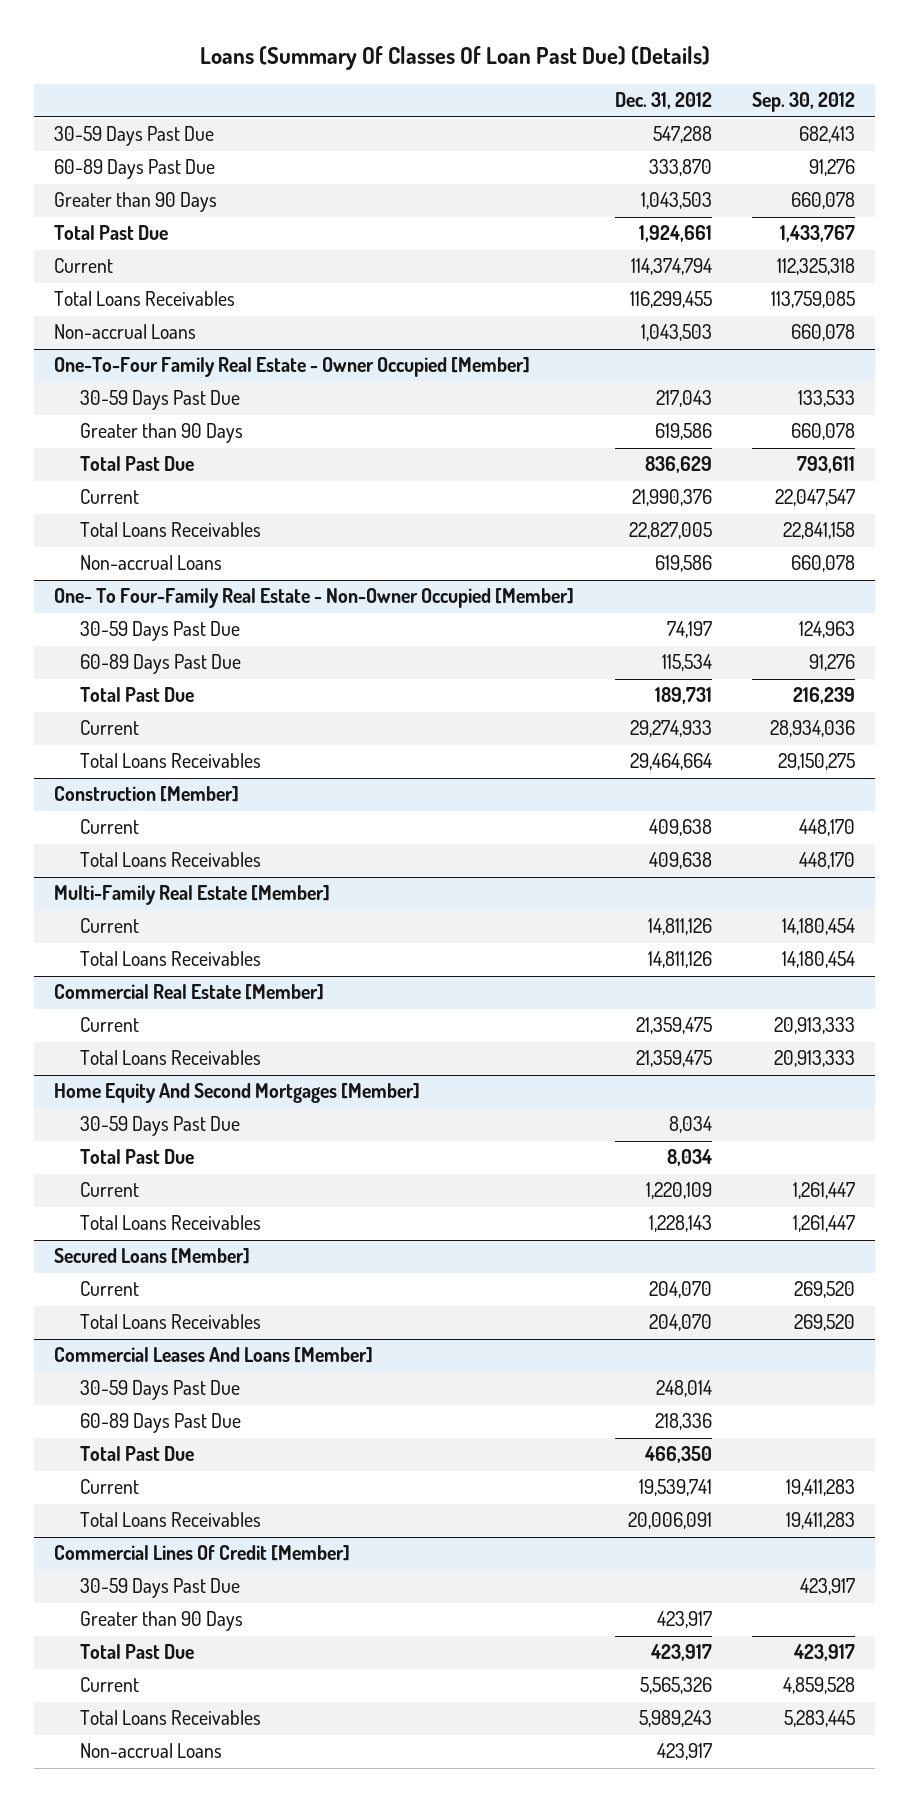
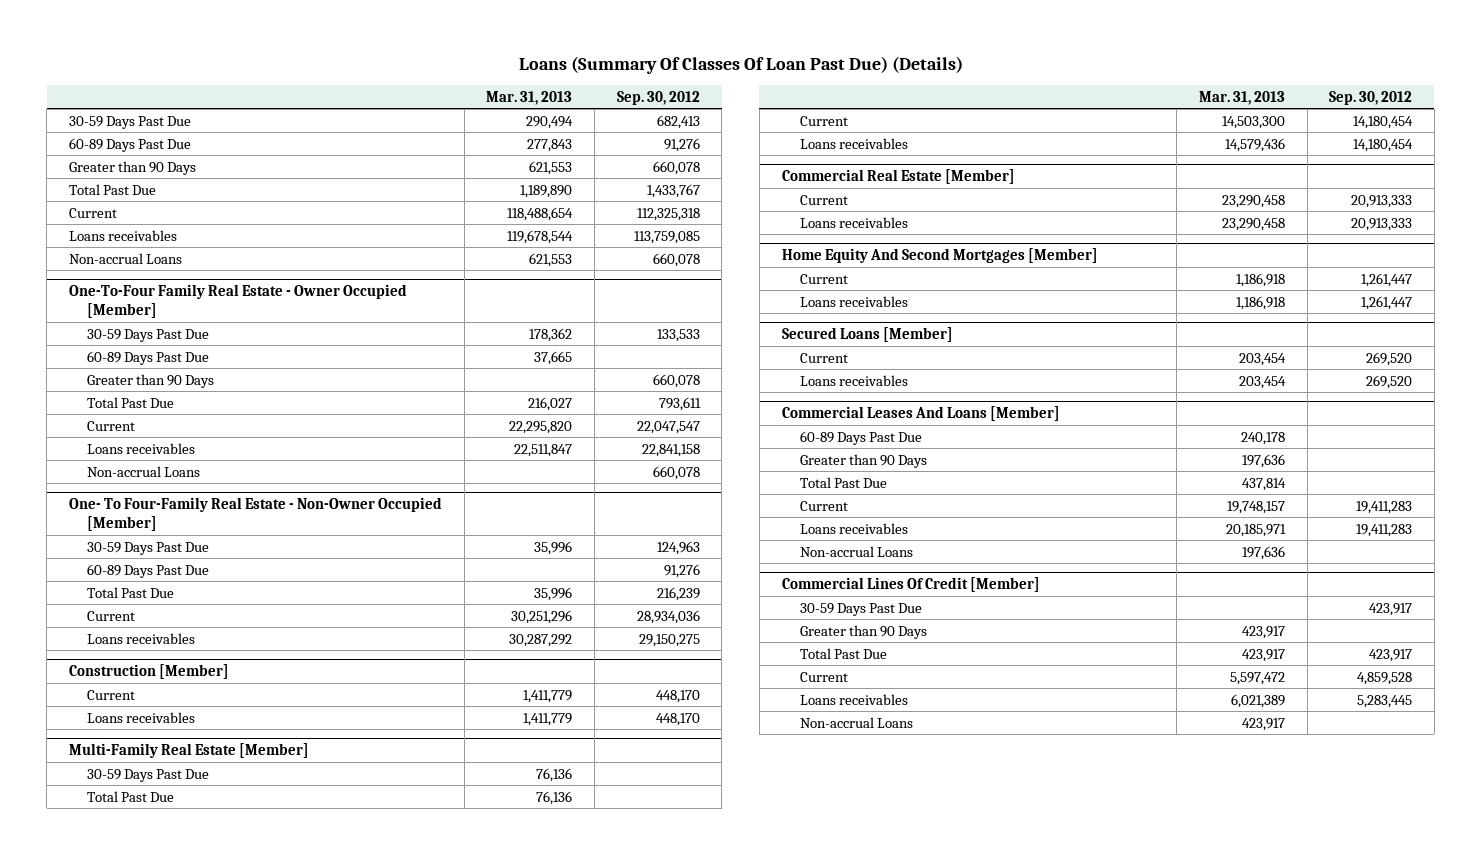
- | Dec. 31, 2012 | Sep. 30, 2012
+ | Mar. 31, 2013 | Sep. 30, 2012
- Total Loans Receivables | 116,299,455 | 113,759,085
+ Loans receivables | 119,678,544 | 113,759,085
@ One-To-Four Family Real Estate - Owner Occupied [Member]
+ 60-89 Days Past Due | 37,665 |
- Total Loans Receivables | 22,827,005 | 22,841,158
+ Loans receivables | 22,511,847 | 22,841,158
@ One- To Four-Family Real Estate - Non-Owner Occupied [Member]
- Total Loans Receivables | 29,464,664 | 29,150,275
+ Loans receivables | 30,287,292 | 29,150,275
@ Construction [Member]
- Total Loans Receivables | 409,638 | 448,170
+ Loans receivables | 1,411,779 | 448,170
@ Multi-Family Real Estate [Member]
+ 30-59 Days Past Due | 76,136 |
+ Total Past Due | 76,136 |
- Total Loans Receivables | 14,811,126 | 14,180,454
+ Loans receivables | 14,579,436 | 14,180,454
@ Commercial Real Estate [Member]
- Total Loans Receivables | 21,359,475 | 20,913,333
+ Loans receivables | 23,290,458 | 20,913,333
@ Home Equity And Second Mortgages [Member]
- 30-59 Days Past Due | 8,034 |
- Total Past Due | 8,034 |
- Total Loans Receivables | 1,228,143 | 1,261,447
+ Loans receivables | 1,186,918 | 1,261,447
@ Secured Loans [Member]
- Total Loans Receivables | 204,070 | 269,520
+ Loans receivables | 203,454 | 269,520
@ Commercial Leases And Loans [Member]
- 30-59 Days Past Due | 248,014 |
+ Greater than 90 Days | 197,636 |
- Total Loans Receivables | 20,006,091 | 19,411,283
+ Loans receivables | 20,185,971 | 19,411,283
+ Non-accrual Loans | 197,636 |
@ Commercial Lines Of Credit [Member]
- Total Loans Receivables | 5,989,243 | 5,283,445
+ Loans receivables | 6,021,389 | 5,283,445

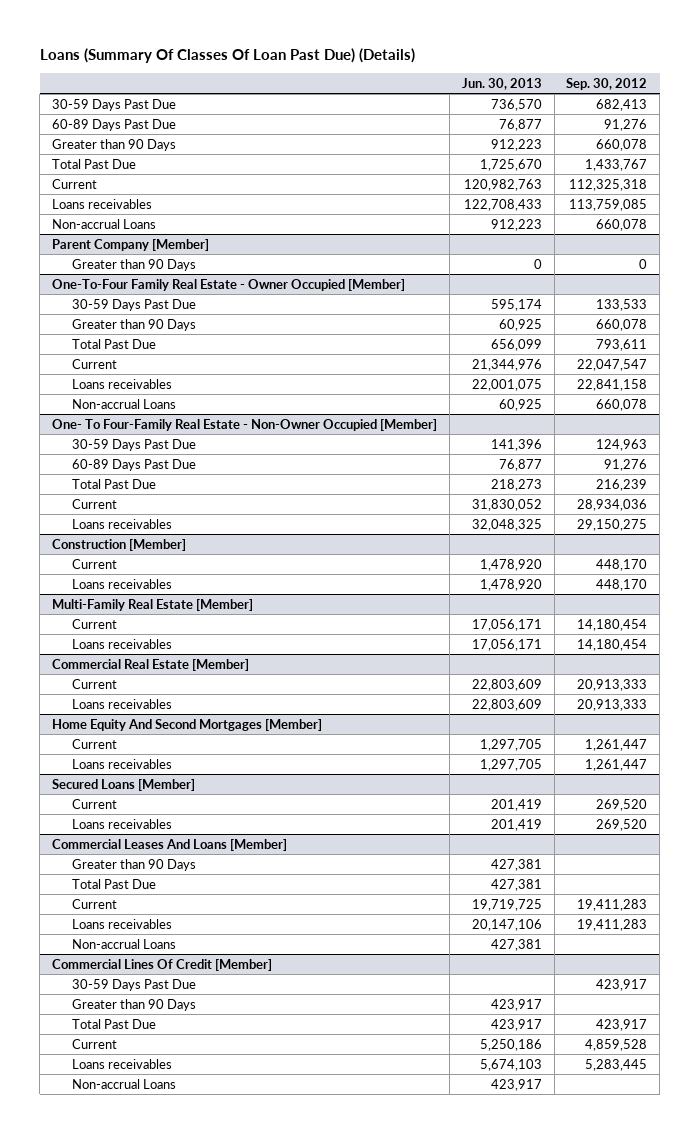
- | Mar. 31, 2013 | Sep. 30, 2012
+ | Jun. 30, 2013 | Sep. 30, 2012
+ Parent Company [Member]
+ Greater than 90 Days | 0 | 0
@ One-To-Four Family Real Estate - Owner Occupied [Member]
- 60-89 Days Past Due | 37,665 |
@ Multi-Family Real Estate [Member]
- 30-59 Days Past Due | 76,136 |
- Total Past Due | 76,136 |
@ Commercial Leases And Loans [Member]
- 60-89 Days Past Due | 240,178 |

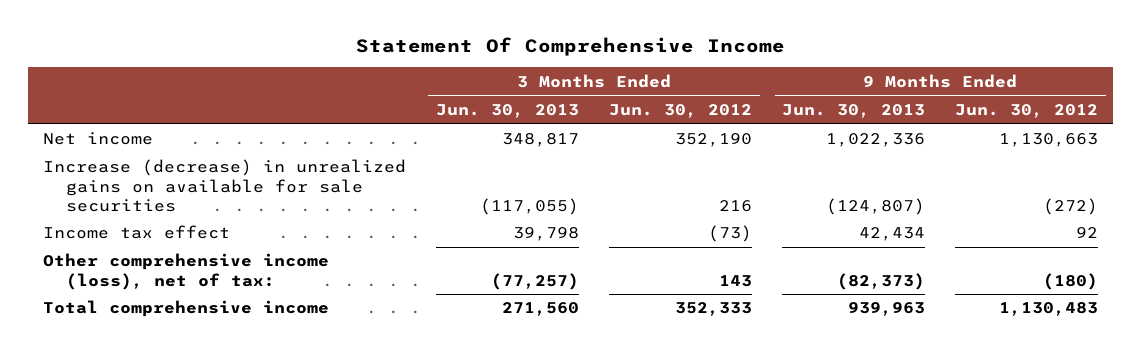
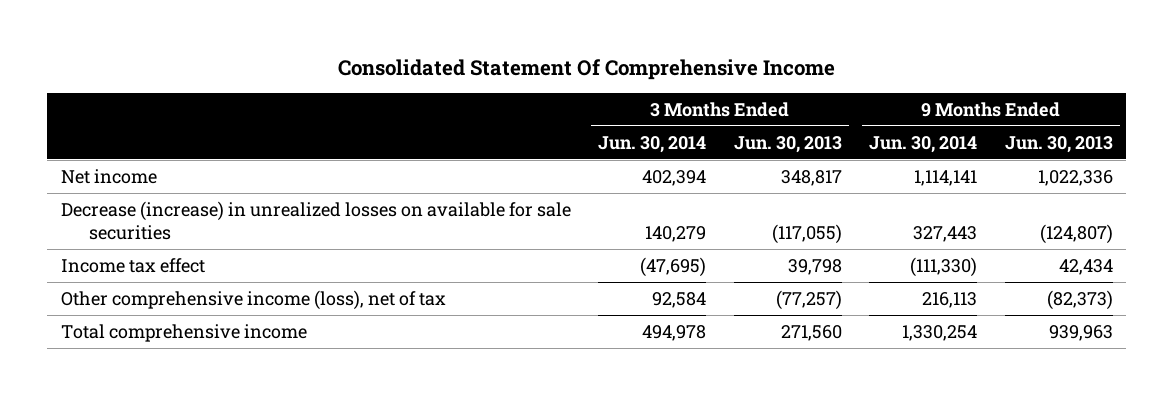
- Statement Of Comprehensive Income
+ Consolidated Statement Of Comprehensive Income
- | 3 Months Ended Jun. 30, 2013 | 3 Months Ended Jun. 30, 2012 | 9 Months Ended Jun. 30, 2013 | 9 Months Ended Jun. 30, 2012
+ | 3 Months Ended Jun. 30, 2014 | 3 Months Ended Jun. 30, 2013 | 9 Months Ended Jun. 30, 2014 | 9 Months Ended Jun. 30, 2013
- Increase (decrease) in unrealized gains on available for sale securities | (117,055) | 216 | (124,807) | (272)
+ Decrease (increase) in unrealized losses on available for sale securities | 140,279 | (117,055) | 327,443 | (124,807)
- Other comprehensive income (loss), net of tax: | (77,257) | 143 | (82,373) | (180)
+ Other comprehensive income (loss), net of tax | 92,584 | (77,257) | 216,113 | (82,373)

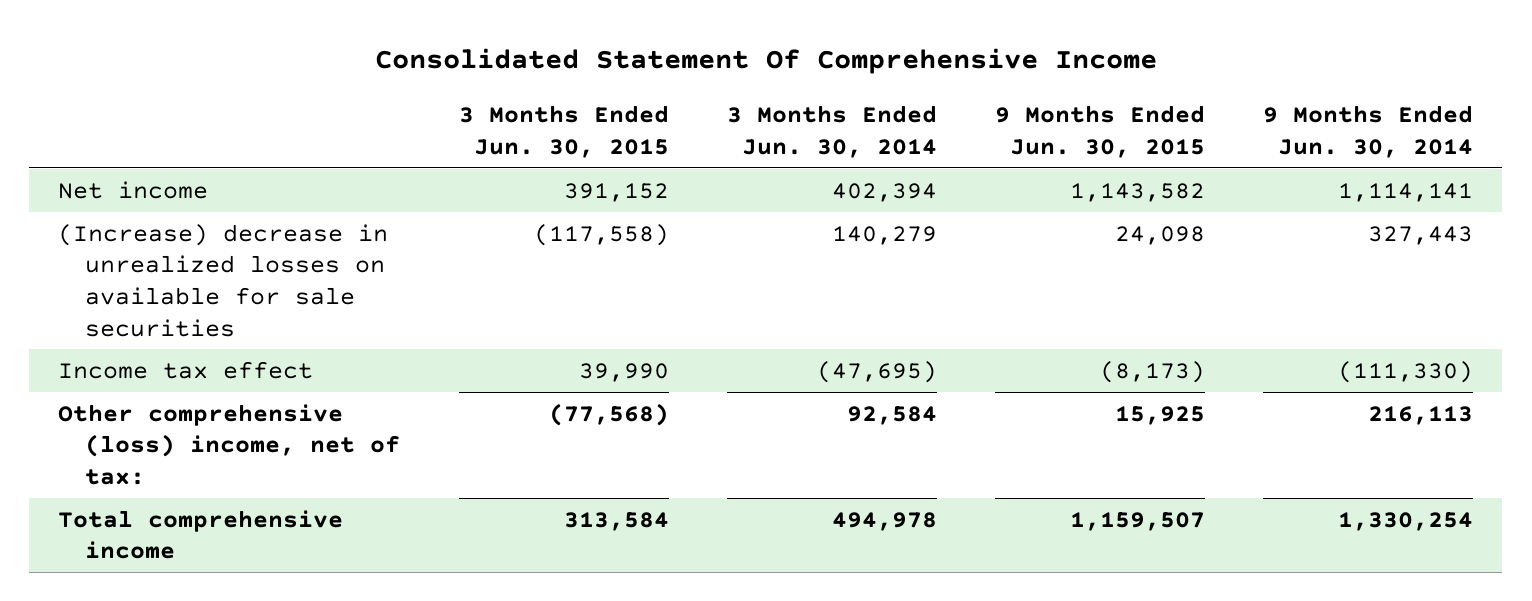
- | 3 Months Ended Jun. 30, 2014 | 3 Months Ended Jun. 30, 2013 | 9 Months Ended Jun. 30, 2014 | 9 Months Ended Jun. 30, 2013
+ | 3 Months Ended Jun. 30, 2015 | 3 Months Ended Jun. 30, 2014 | 9 Months Ended Jun. 30, 2015 | 9 Months Ended Jun. 30, 2014
- Decrease (increase) in unrealized losses on available for sale securities | 140,279 | (117,055) | 327,443 | (124,807)
+ (Increase) decrease in unrealized losses on available for sale securities | (117,558) | 140,279 | 24,098 | 327,443
- Other comprehensive income (loss), net of tax | 92,584 | (77,257) | 216,113 | (82,373)
+ Other comprehensive (loss) income, net of tax: | (77,568) | 92,584 | 15,925 | 216,113

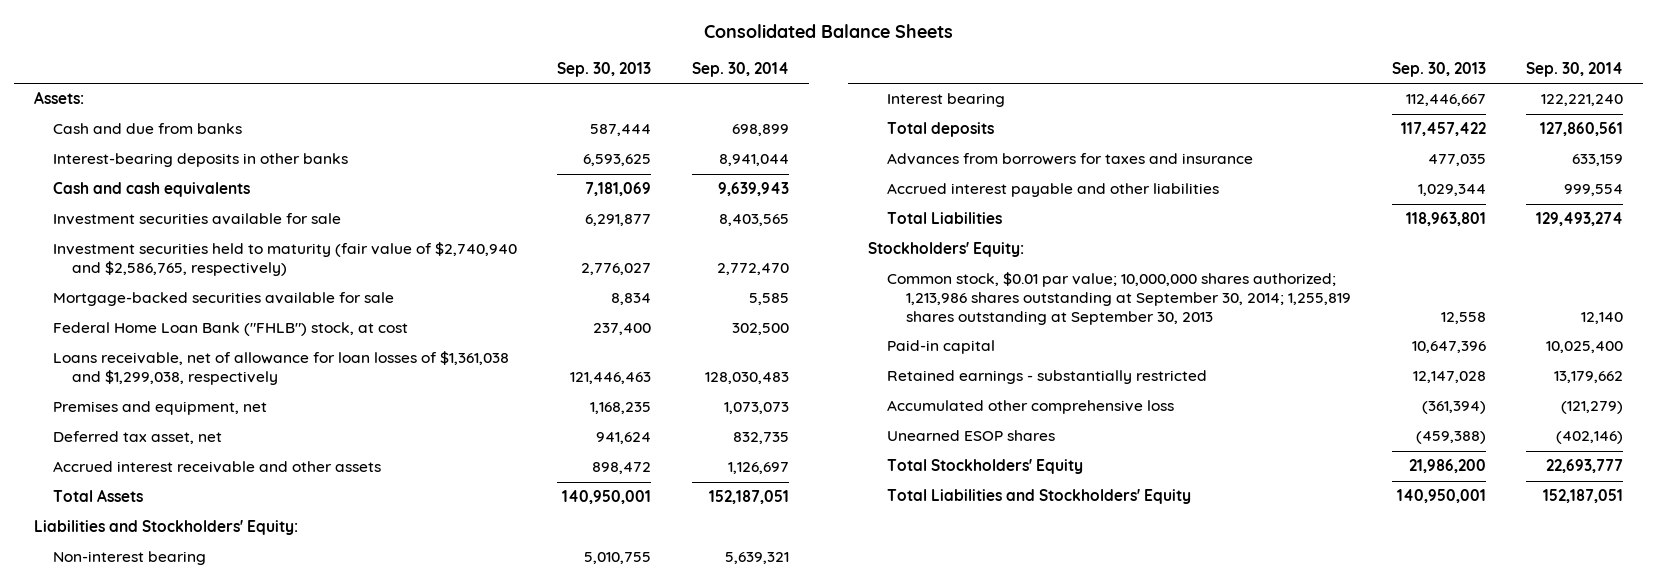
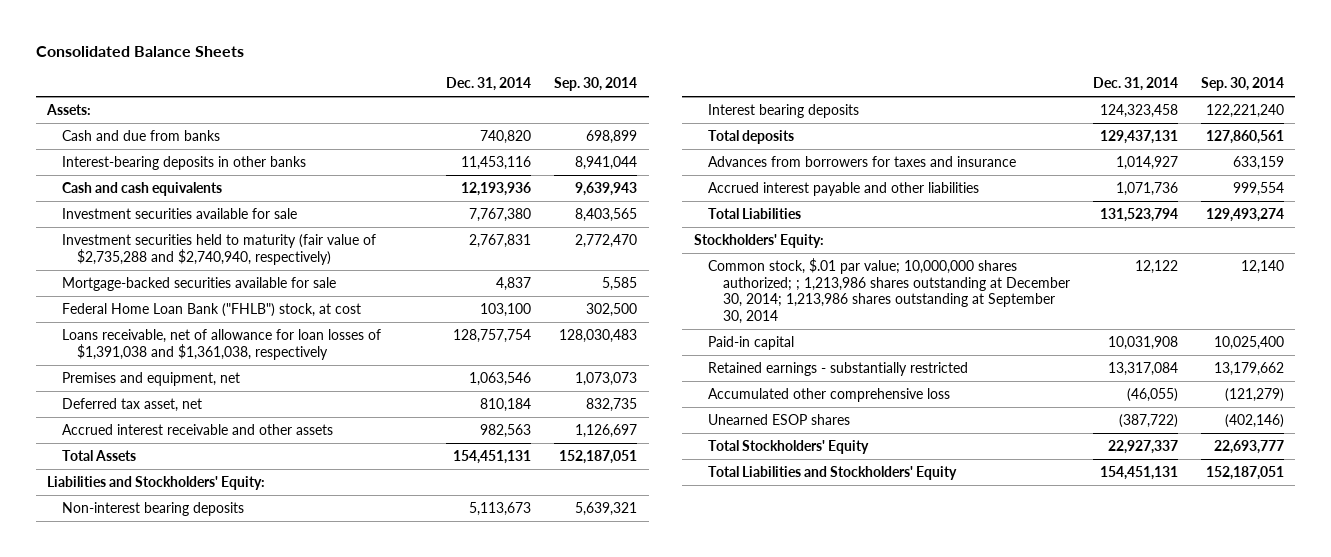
- | Sep. 30, 2013 | Sep. 30, 2014
+ | Dec. 31, 2014 | Sep. 30, 2014
- Investment securities held to maturity (fair value of $2,740,940 and $2,586,765, respectively) | 2,776,027 | 2,772,470
+ Investment securities held to maturity (fair value of $2,735,288 and $2,740,940, respectively) | 2,767,831 | 2,772,470
- Loans receivable, net of allowance for loan losses of $1,361,038 and $1,299,038, respectively | 121,446,463 | 128,030,483
+ Loans receivable, net of allowance for loan losses of $1,391,038 and $1,361,038, respectively | 128,757,754 | 128,030,483
- Non-interest bearing | 5,010,755 | 5,639,321
- Interest bearing | 112,446,667 | 122,221,240
+ Non-interest bearing deposits | 5,113,673 | 5,639,321
+ Interest bearing deposits | 124,323,458 | 122,221,240
- Common stock, $0.01 par value; 10,000,000 shares authorized; 1,213,986 shares outstanding at September 30, 2014; 1,255,819 shares outstanding at September 30, 2013 | 12,558 | 12,140
+ Common stock, $.01 par value; 10,000,000 shares authorized; ; 1,213,986 shares outstanding at December 30, 2014; 1,213,986 shares outstanding at September 30, 2014 | 12,122 | 12,140

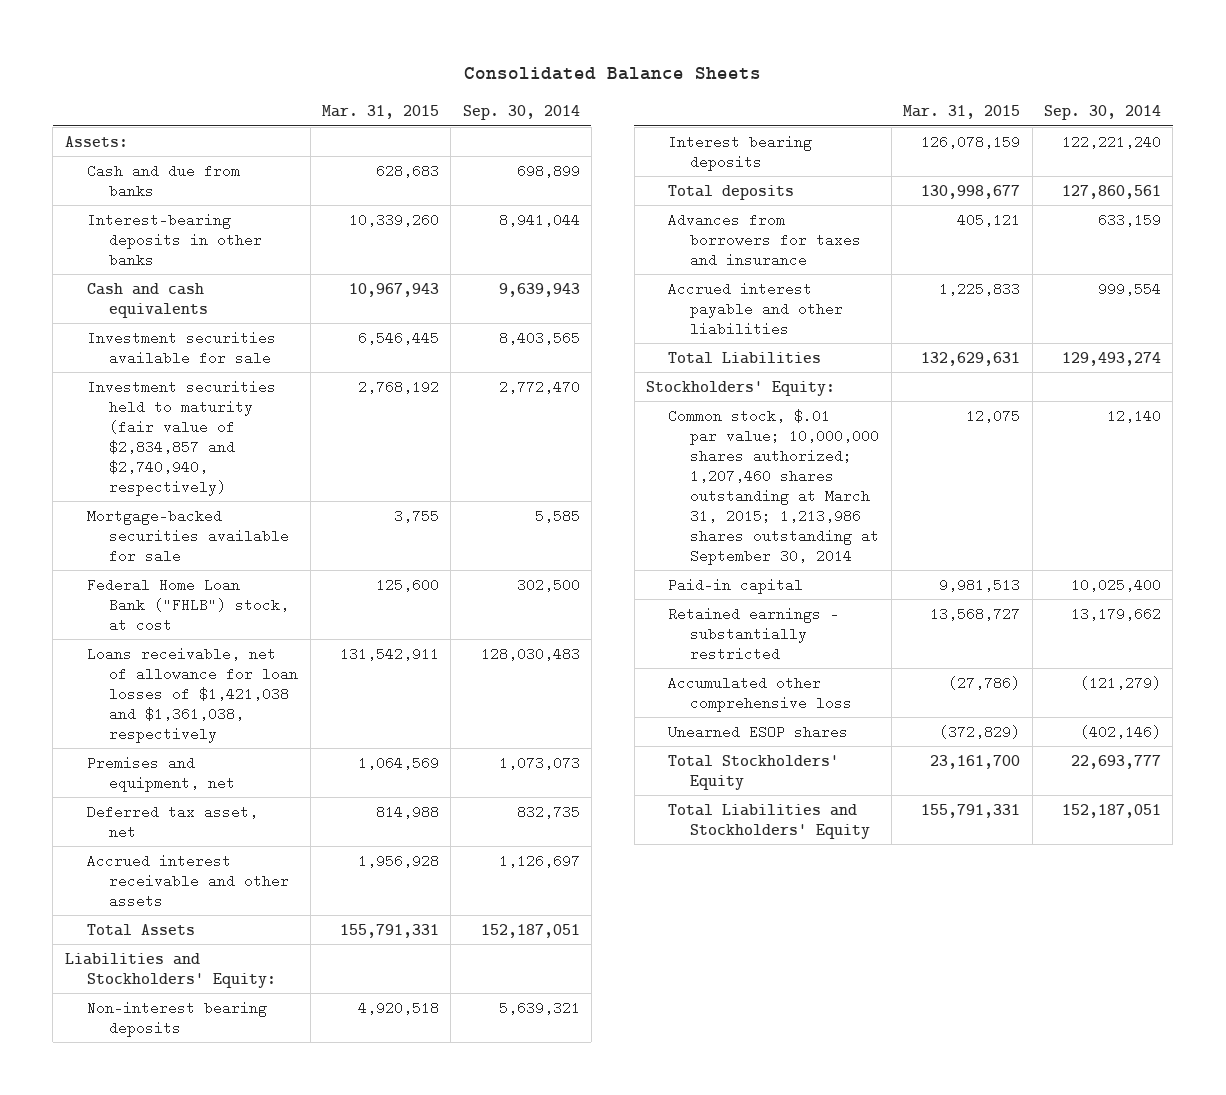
- | Dec. 31, 2014 | Sep. 30, 2014
+ | Mar. 31, 2015 | Sep. 30, 2014
- Investment securities held to maturity (fair value of $2,735,288 and $2,740,940, respectively) | 2,767,831 | 2,772,470
+ Investment securities held to maturity (fair value of $2,834,857 and $2,740,940, respectively) | 2,768,192 | 2,772,470
- Loans receivable, net of allowance for loan losses of $1,391,038 and $1,361,038, respectively | 128,757,754 | 128,030,483
+ Loans receivable, net of allowance for loan losses of $1,421,038 and $1,361,038, respectively | 131,542,911 | 128,030,483
- Common stock, $.01 par value; 10,000,000 shares authorized; ; 1,213,986 shares outstanding at December 30, 2014; 1,213,986 shares outstanding at September 30, 2014 | 12,122 | 12,140
+ Common stock, $.01 par value; 10,000,000 shares authorized; 1,207,460 shares outstanding at March 31, 2015; 1,213,986 shares outstanding at September 30, 2014 | 12,075 | 12,140

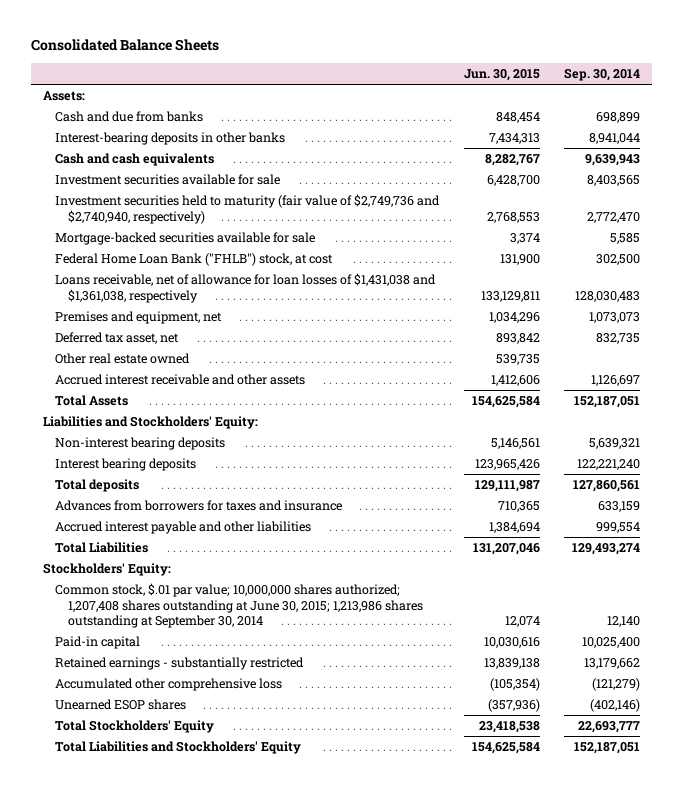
- | Mar. 31, 2015 | Sep. 30, 2014
+ | Jun. 30, 2015 | Sep. 30, 2014
- Investment securities held to maturity (fair value of $2,834,857 and $2,740,940, respectively) | 2,768,192 | 2,772,470
+ Investment securities held to maturity (fair value of $2,749,736 and $2,740,940, respectively) | 2,768,553 | 2,772,470
- Loans receivable, net of allowance for loan losses of $1,421,038 and $1,361,038, respectively | 131,542,911 | 128,030,483
+ Loans receivable, net of allowance for loan losses of $1,431,038 and $1,361,038, respectively | 133,129,811 | 128,030,483
+ Other real estate owned | 539,735 |
- Common stock, $.01 par value; 10,000,000 shares authorized; 1,207,460 shares outstanding at March 31, 2015; 1,213,986 shares outstanding at September 30, 2014 | 12,075 | 12,140
+ Common stock, $.01 par value; 10,000,000 shares authorized; 1,207,408 shares outstanding at June 30, 2015; 1,213,986 shares outstanding at September 30, 2014 | 12,074 | 12,140

